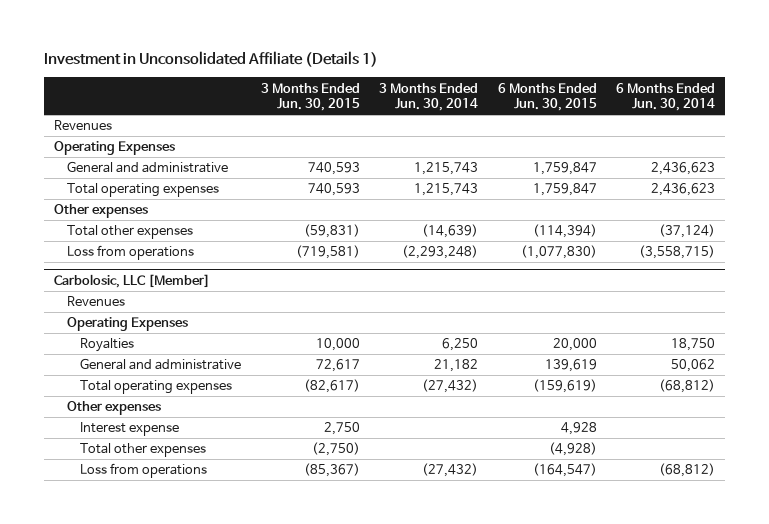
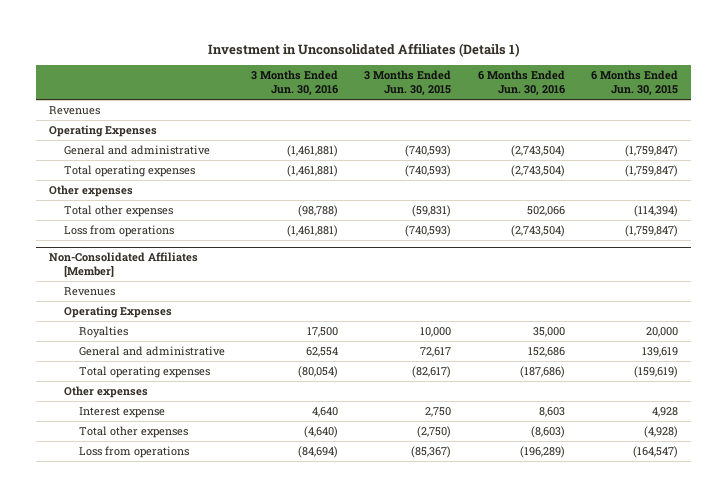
- Investment in Unconsolidated Affiliate (Details 1)
+ Investment in Unconsolidated Affiliates (Details 1)
- | 3 Months Ended Jun. 30, 2015 | 3 Months Ended Jun. 30, 2014 | 6 Months Ended Jun. 30, 2015 | 6 Months Ended Jun. 30, 2014
+ | 3 Months Ended Jun. 30, 2016 | 3 Months Ended Jun. 30, 2015 | 6 Months Ended Jun. 30, 2016 | 6 Months Ended Jun. 30, 2015
- General and administrative | 740,593 | 1,215,743 | 1,759,847 | 2,436,623
- Total operating expenses | 740,593 | 1,215,743 | 1,759,847 | 2,436,623
+ General and administrative | (1,461,881) | (740,593) | (2,743,504) | (1,759,847)
+ Total operating expenses | (1,461,881) | (740,593) | (2,743,504) | (1,759,847)
- Loss from operations | (719,581) | (2,293,248) | (1,077,830) | (3,558,715)
- Carbolosic, LLC [Member]
+ Loss from operations | (1,461,881) | (740,593) | (2,743,504) | (1,759,847)
+ Non-Consolidated Affiliates [Member]

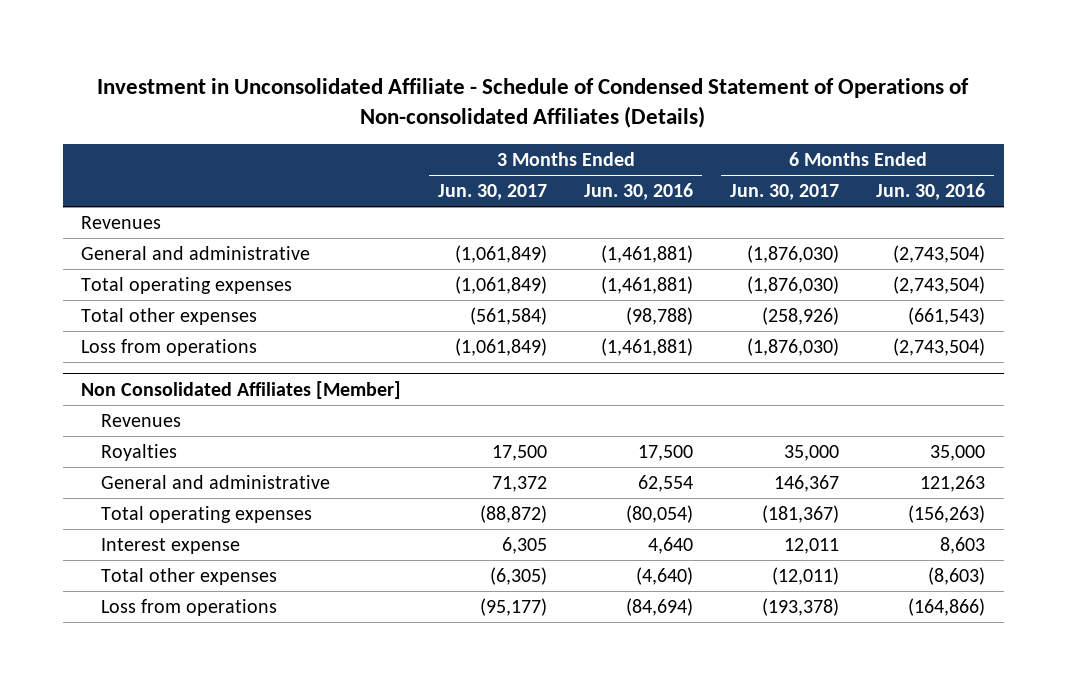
- Investment in Unconsolidated Affiliates (Details 1)
+ Investment in Unconsolidated Affiliate - Schedule of Condensed Statement of Operations of Non-consolidated Affiliates (Details)
- | 3 Months Ended Jun. 30, 2016 | 3 Months Ended Jun. 30, 2015 | 6 Months Ended Jun. 30, 2016 | 6 Months Ended Jun. 30, 2015
+ | 3 Months Ended Jun. 30, 2017 | 3 Months Ended Jun. 30, 2016 | 6 Months Ended Jun. 30, 2017 | 6 Months Ended Jun. 30, 2016
- Operating Expenses
- Other expenses
- Total other expenses | (98,788) | (59,831) | 502,066 | (114,394)
+ Total other expenses | (561,584) | (98,788) | (258,926) | (661,543)
- Non-Consolidated Affiliates [Member]
+ Non Consolidated Affiliates [Member]
- Operating Expenses
- General and administrative | 62,554 | 72,617 | 152,686 | 139,619
- Total operating expenses | (80,054) | (82,617) | (187,686) | (159,619)
- Other expenses
+ General and administrative | 71,372 | 62,554 | 146,367 | 121,263
+ Total operating expenses | (88,872) | (80,054) | (181,367) | (156,263)
- Loss from operations | (84,694) | (85,367) | (196,289) | (164,547)
+ Loss from operations | (95,177) | (84,694) | (193,378) | (164,866)

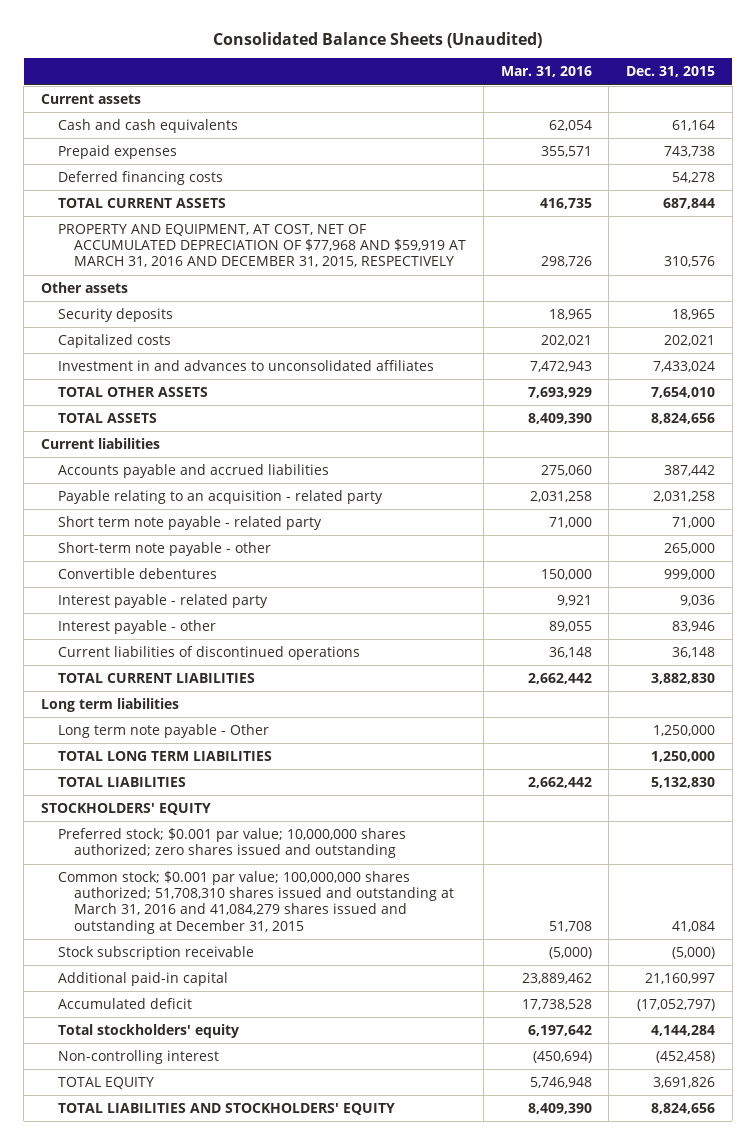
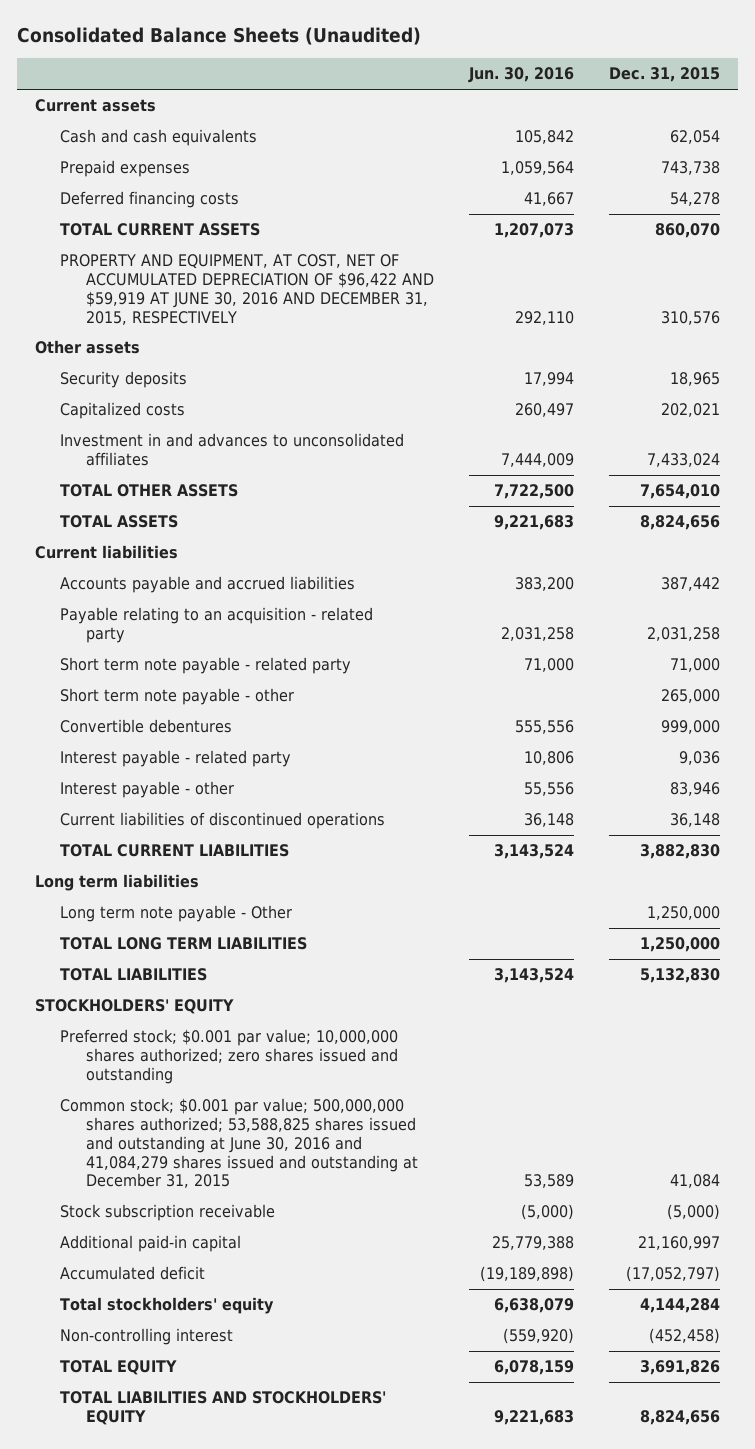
- | Mar. 31, 2016 | Dec. 31, 2015
+ | Jun. 30, 2016 | Dec. 31, 2015
- Cash and cash equivalents | 62,054 | 61,164
+ Cash and cash equivalents | 105,842 | 62,054
- TOTAL CURRENT ASSETS | 416,735 | 687,844
- PROPERTY AND EQUIPMENT, AT COST, NET OF ACCUMULATED DEPRECIATION OF $77,968 AND $59,919 AT MARCH 31, 2016 AND DECEMBER 31, 2015, RESPECTIVELY | 298,726 | 310,576
+ TOTAL CURRENT ASSETS | 1,207,073 | 860,070
+ PROPERTY AND EQUIPMENT, AT COST, NET OF ACCUMULATED DEPRECIATION OF $96,422 AND $59,919 AT JUNE 30, 2016 AND DECEMBER 31, 2015, RESPECTIVELY | 292,110 | 310,576
- Short-term note payable - other | | 265,000
+ Short term note payable - other | | 265,000
- Common stock; $0.001 par value; 100,000,000 shares authorized; 51,708,310 shares issued and outstanding at March 31, 2016 and 41,084,279 shares issued and outstanding at December 31, 2015 | 51,708 | 41,084
+ Common stock; $0.001 par value; 500,000,000 shares authorized; 53,588,825 shares issued and outstanding at June 30, 2016 and 41,084,279 shares issued and outstanding at December 31, 2015 | 53,589 | 41,084

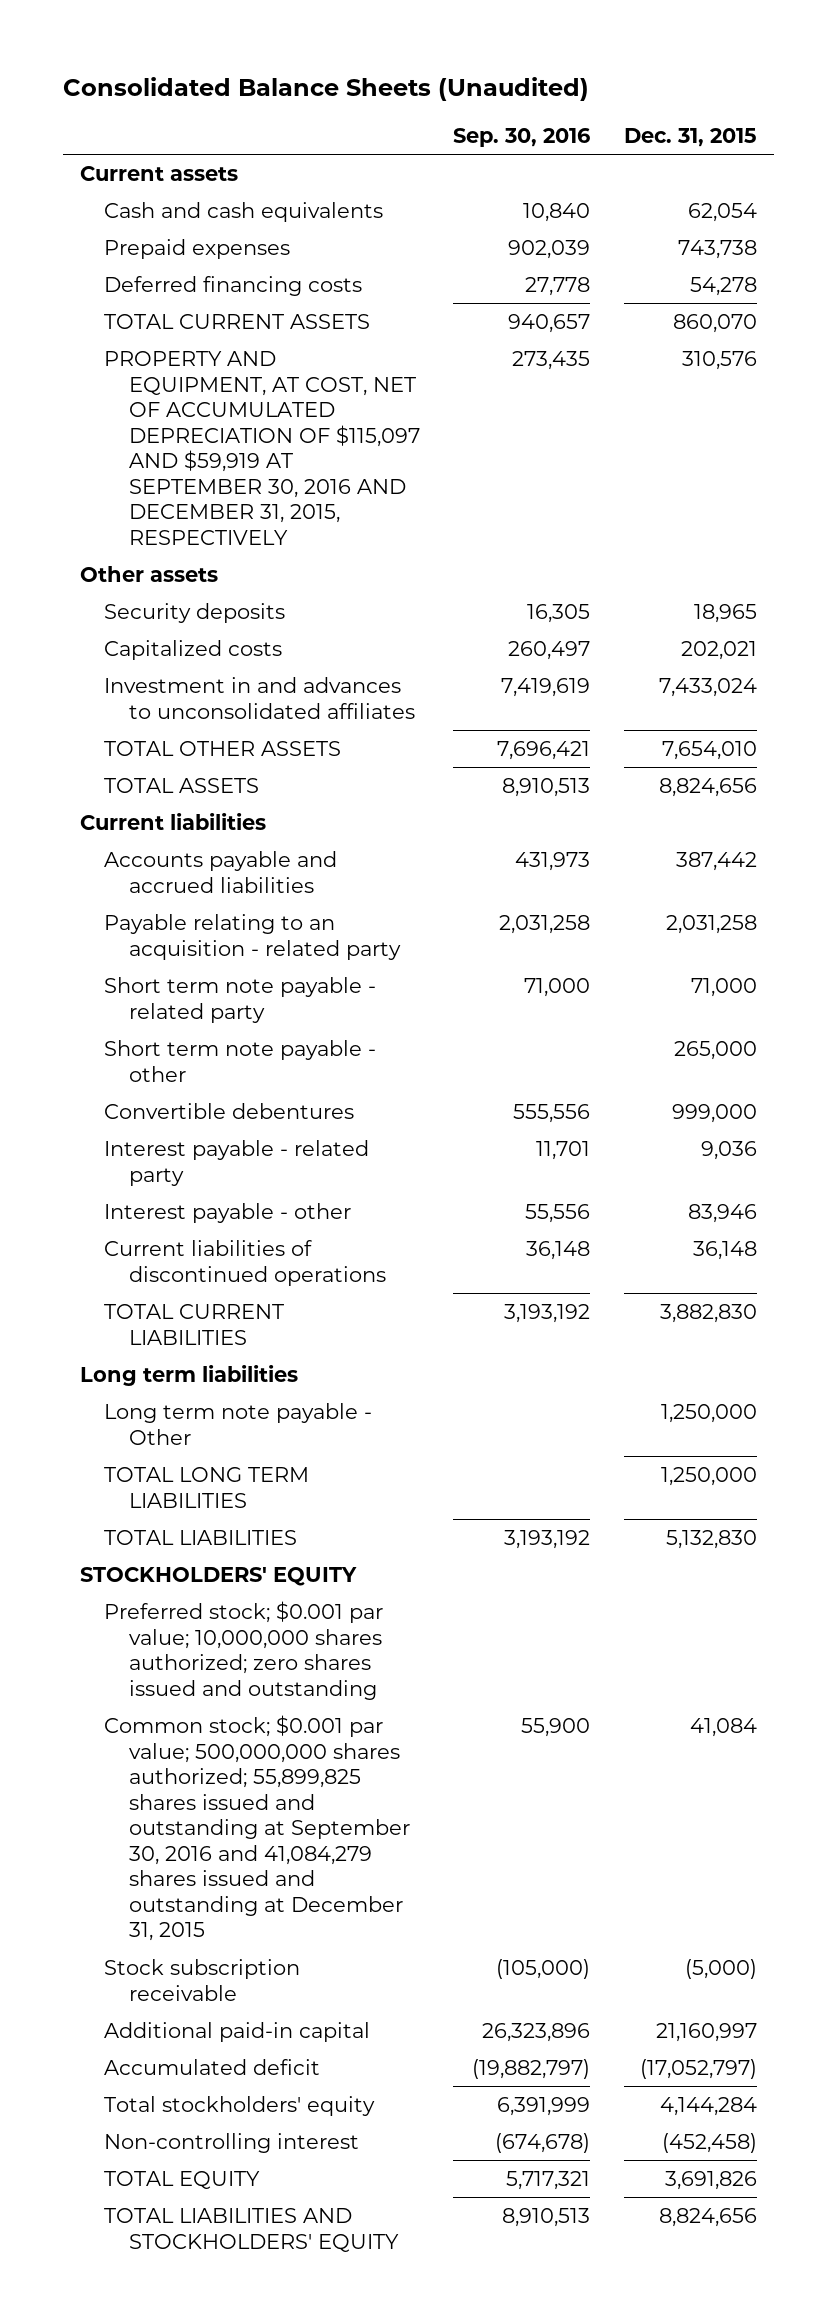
- | Jun. 30, 2016 | Dec. 31, 2015
+ | Sep. 30, 2016 | Dec. 31, 2015
- PROPERTY AND EQUIPMENT, AT COST, NET OF ACCUMULATED DEPRECIATION OF $96,422 AND $59,919 AT JUNE 30, 2016 AND DECEMBER 31, 2015, RESPECTIVELY | 292,110 | 310,576
+ PROPERTY AND EQUIPMENT, AT COST, NET OF ACCUMULATED DEPRECIATION OF $115,097 AND $59,919 AT SEPTEMBER 30, 2016 AND DECEMBER 31, 2015, RESPECTIVELY | 273,435 | 310,576
- Common stock; $0.001 par value; 500,000,000 shares authorized; 53,588,825 shares issued and outstanding at June 30, 2016 and 41,084,279 shares issued and outstanding at December 31, 2015 | 53,589 | 41,084
+ Common stock; $0.001 par value; 500,000,000 shares authorized; 55,899,825 shares issued and outstanding at September 30, 2016 and 41,084,279 shares issued and outstanding at December 31, 2015 | 55,900 | 41,084

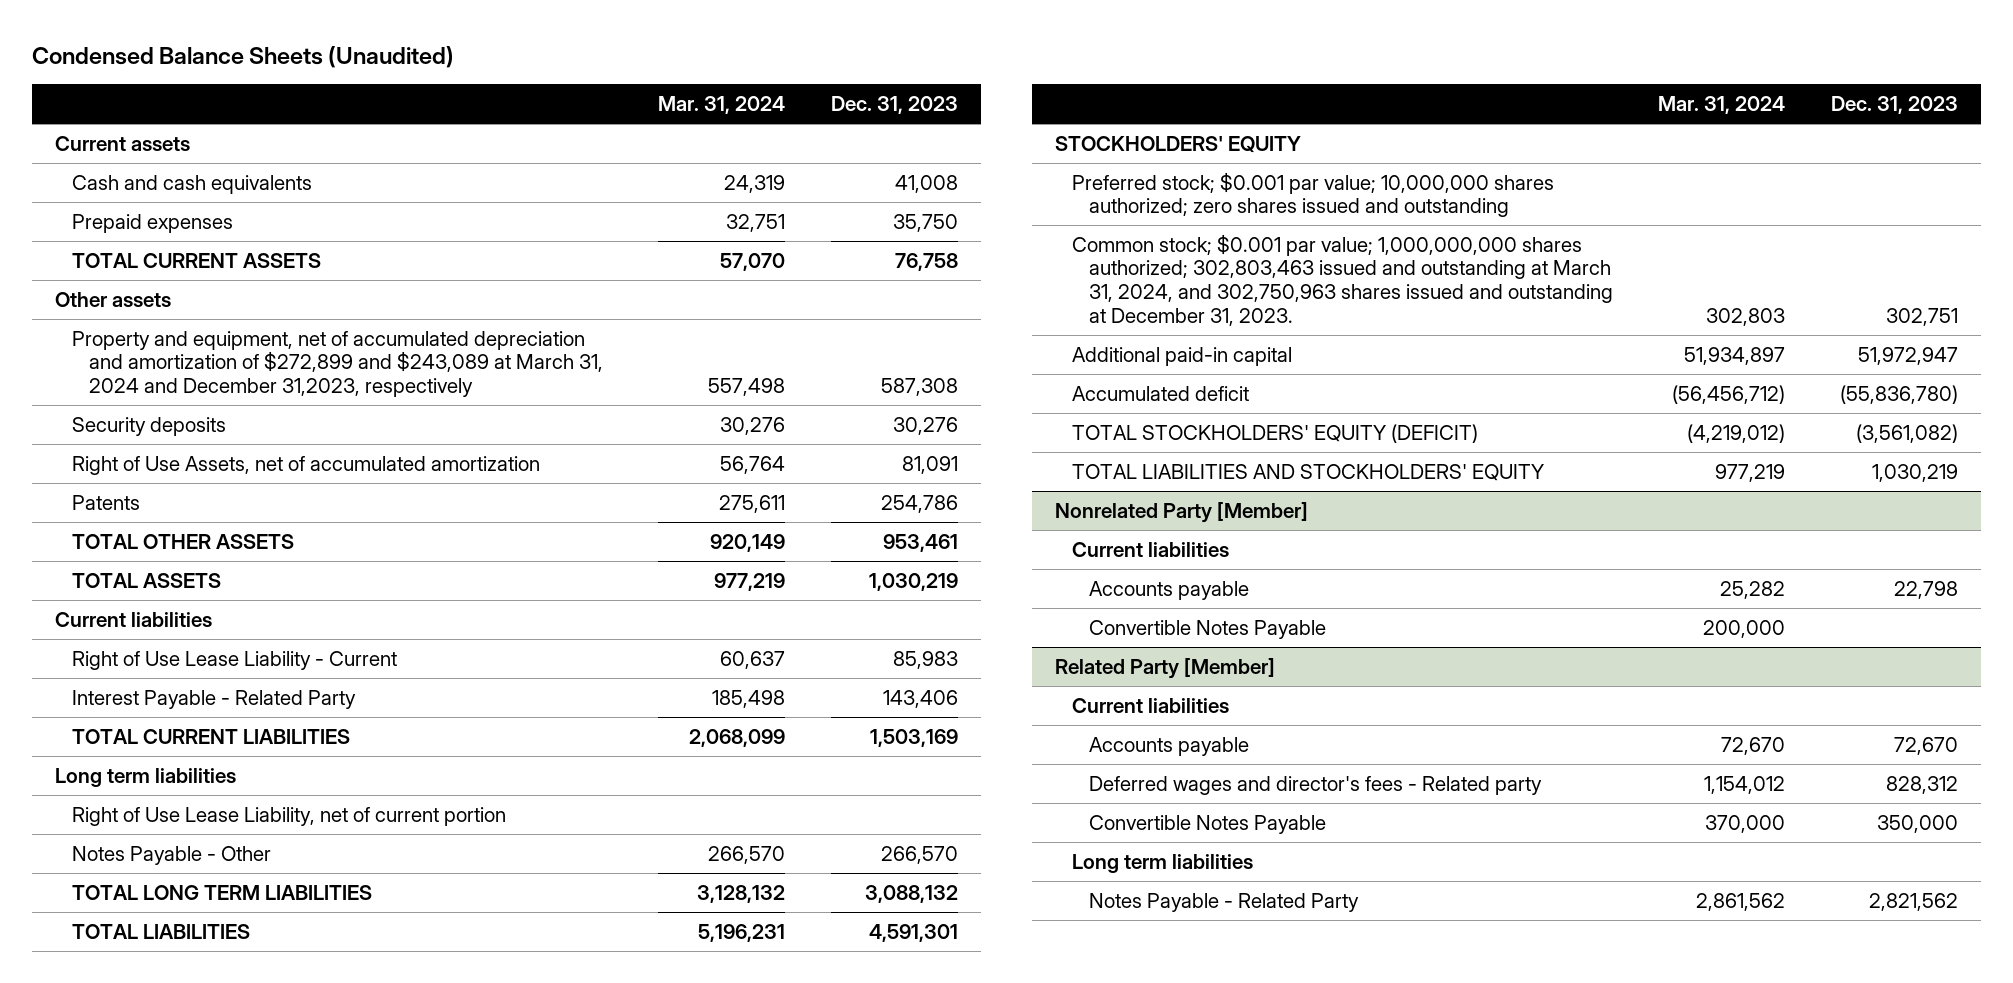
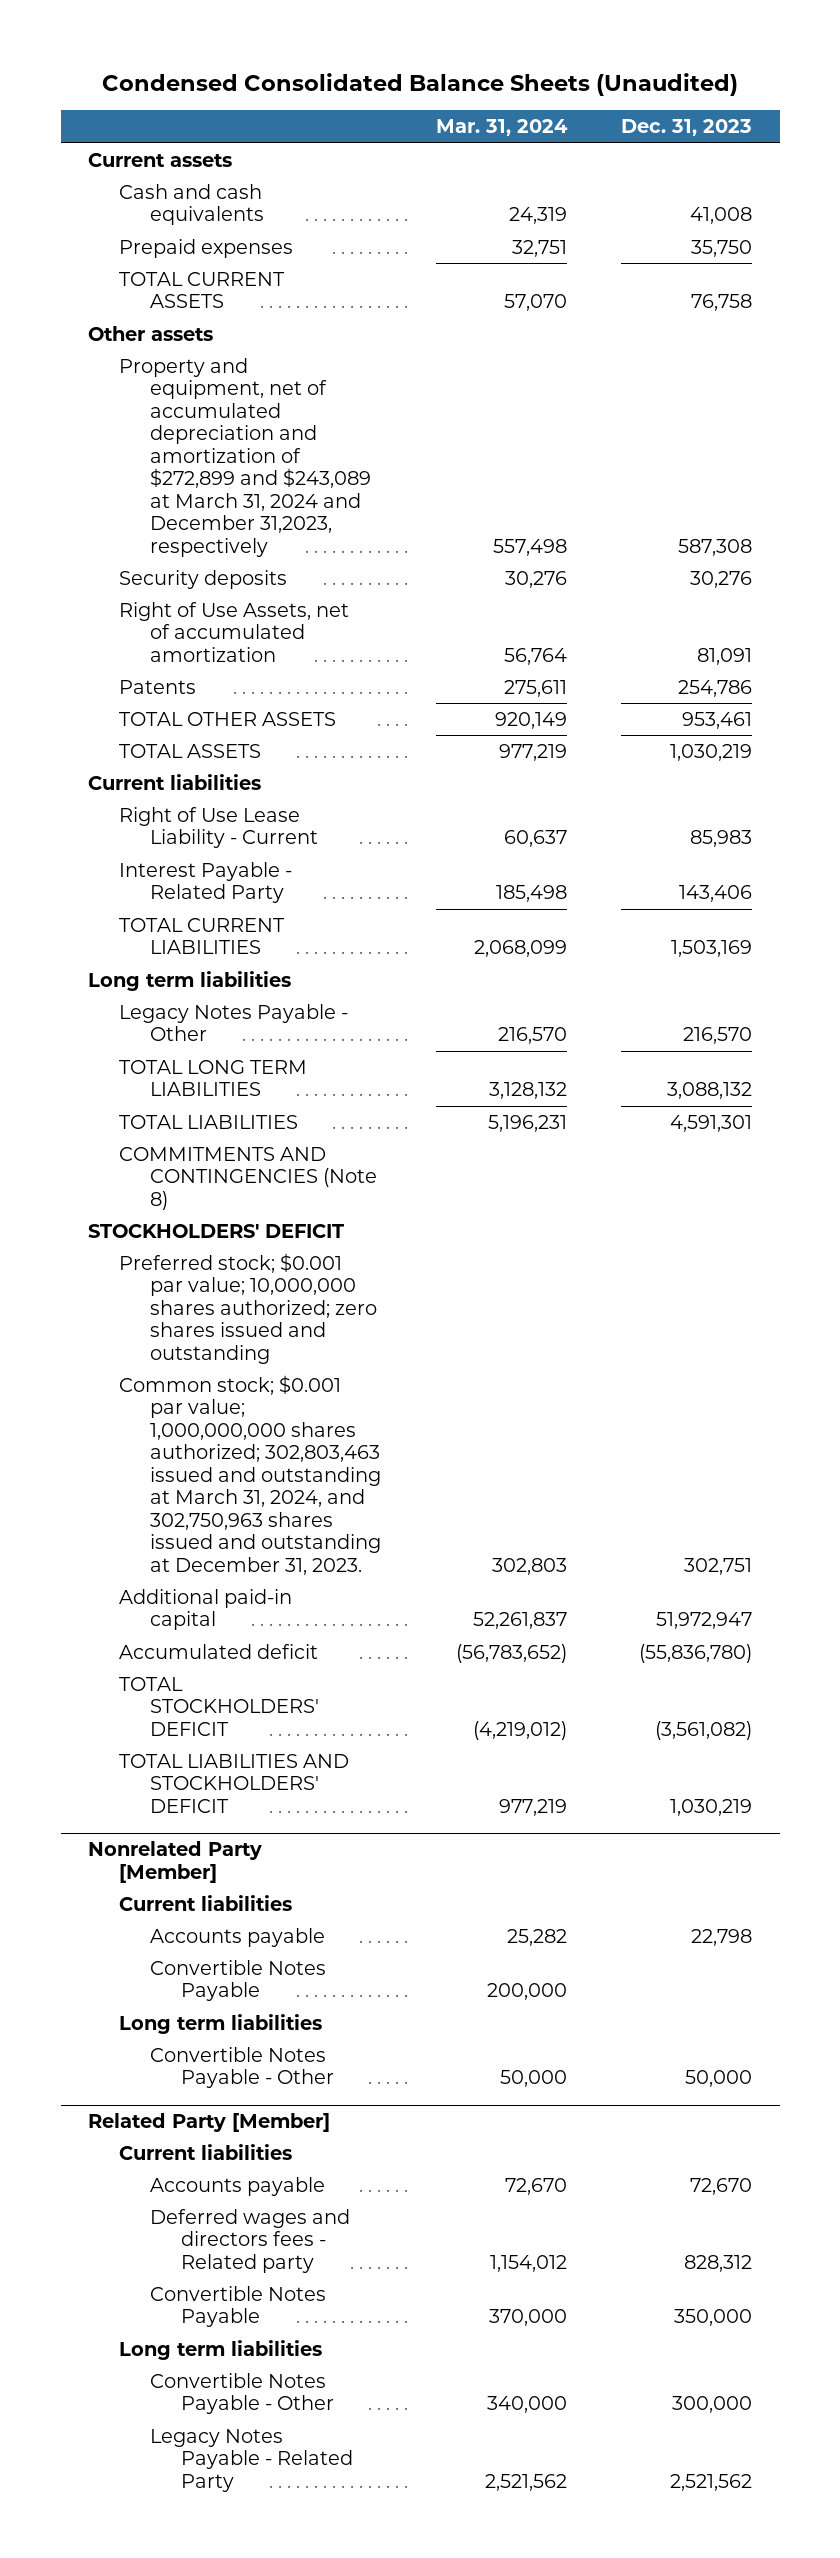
- Condensed Balance Sheets (Unaudited)
+ Condensed Consolidated Balance Sheets (Unaudited)
- Right of Use Lease Liability, net of current portion
- Notes Payable - Other | 266,570 | 266,570
+ Legacy Notes Payable - Other | 216,570 | 216,570
- STOCKHOLDERS' EQUITY
+ COMMITMENTS AND CONTINGENCIES (Note 8)
+ STOCKHOLDERS' DEFICIT
- Additional paid-in capital | 51,934,897 | 51,972,947
- Accumulated deficit | (56,456,712) | (55,836,780)
- TOTAL STOCKHOLDERS' EQUITY (DEFICIT) | (4,219,012) | (3,561,082)
- TOTAL LIABILITIES AND STOCKHOLDERS' EQUITY | 977,219 | 1,030,219
+ Additional paid-in capital | 52,261,837 | 51,972,947
+ Accumulated deficit | (56,783,652) | (55,836,780)
+ TOTAL STOCKHOLDERS' DEFICIT | (4,219,012) | (3,561,082)
+ TOTAL LIABILITIES AND STOCKHOLDERS' DEFICIT | 977,219 | 1,030,219
@ Nonrelated Party [Member]
+ Long term liabilities
+ Convertible Notes Payable - Other | 50,000 | 50,000
@ Related Party [Member]
- Deferred wages and director's fees - Related party | 1,154,012 | 828,312
+ Deferred wages and directors fees - Related party | 1,154,012 | 828,312
- Notes Payable - Related Party | 2,861,562 | 2,821,562
+ Convertible Notes Payable - Other | 340,000 | 300,000
+ Legacy Notes Payable - Related Party | 2,521,562 | 2,521,562

